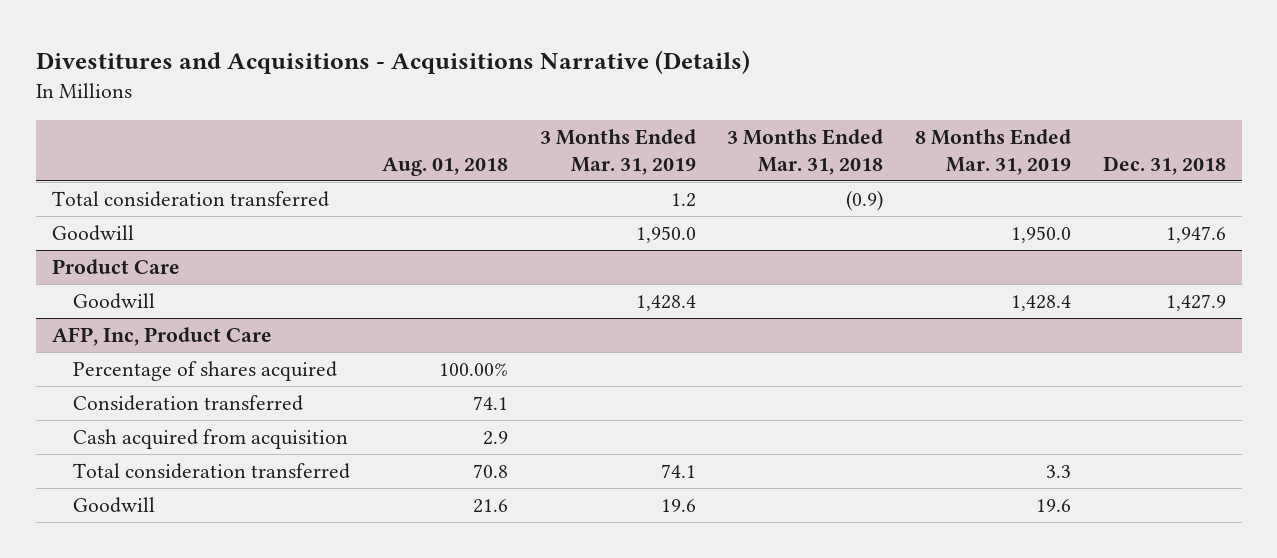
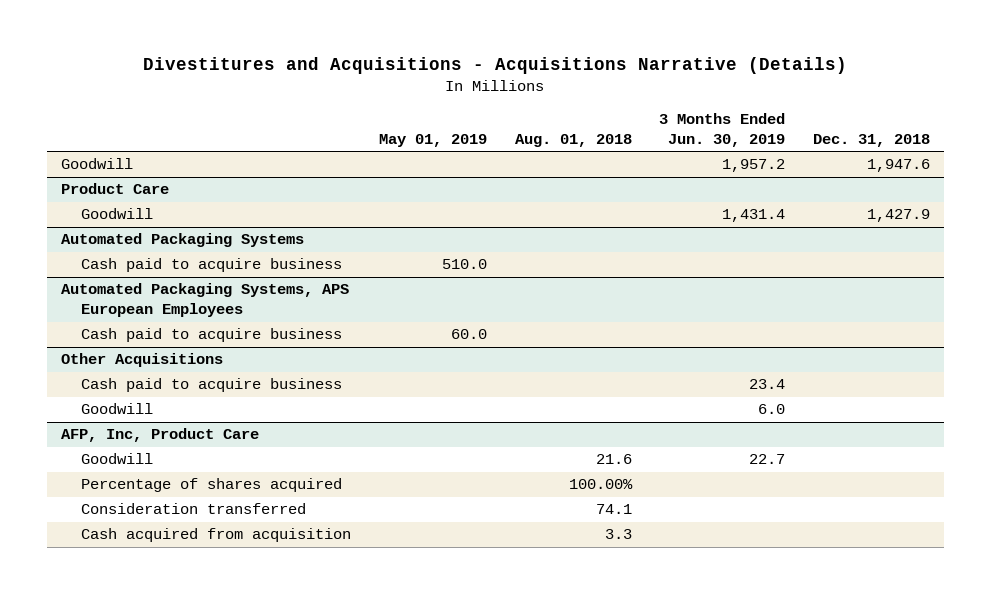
- | Aug. 01, 2018 | 3 Months Ended Mar. 31, 2019 | 3 Months Ended Mar. 31, 2018 | 8 Months Ended Mar. 31, 2019 | Dec. 31, 2018
+ | May 01, 2019 | Aug. 01, 2018 | 3 Months Ended Jun. 30, 2019 | Dec. 31, 2018
- Total consideration transferred | | 1.2 | (0.9) | |
+ Automated Packaging Systems
+ Cash paid to acquire business | 510.0 | | |
+ Automated Packaging Systems, APS European Employees
+ Cash paid to acquire business | 60.0 | | |
+ Other Acquisitions
+ Cash paid to acquire business | | | 23.4 |
+ Goodwill | | | 6.0 |
@ AFP, Inc, Product Care
moved up: Goodwill | | 21.6 | 22.7 |
- Cash acquired from acquisition | 2.9 | | | |
- Total consideration transferred | 70.8 | 74.1 | | 3.3 |
+ Cash acquired from acquisition | | 3.3 | |

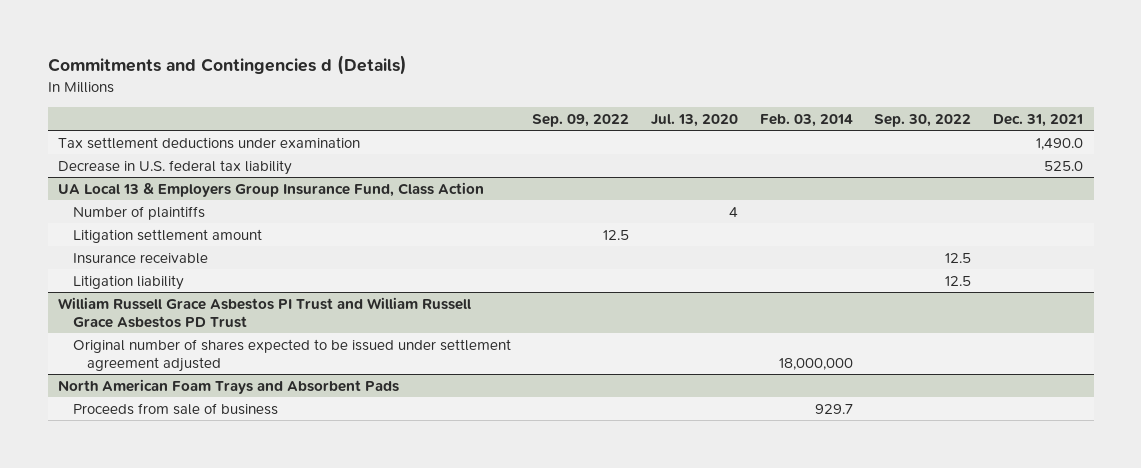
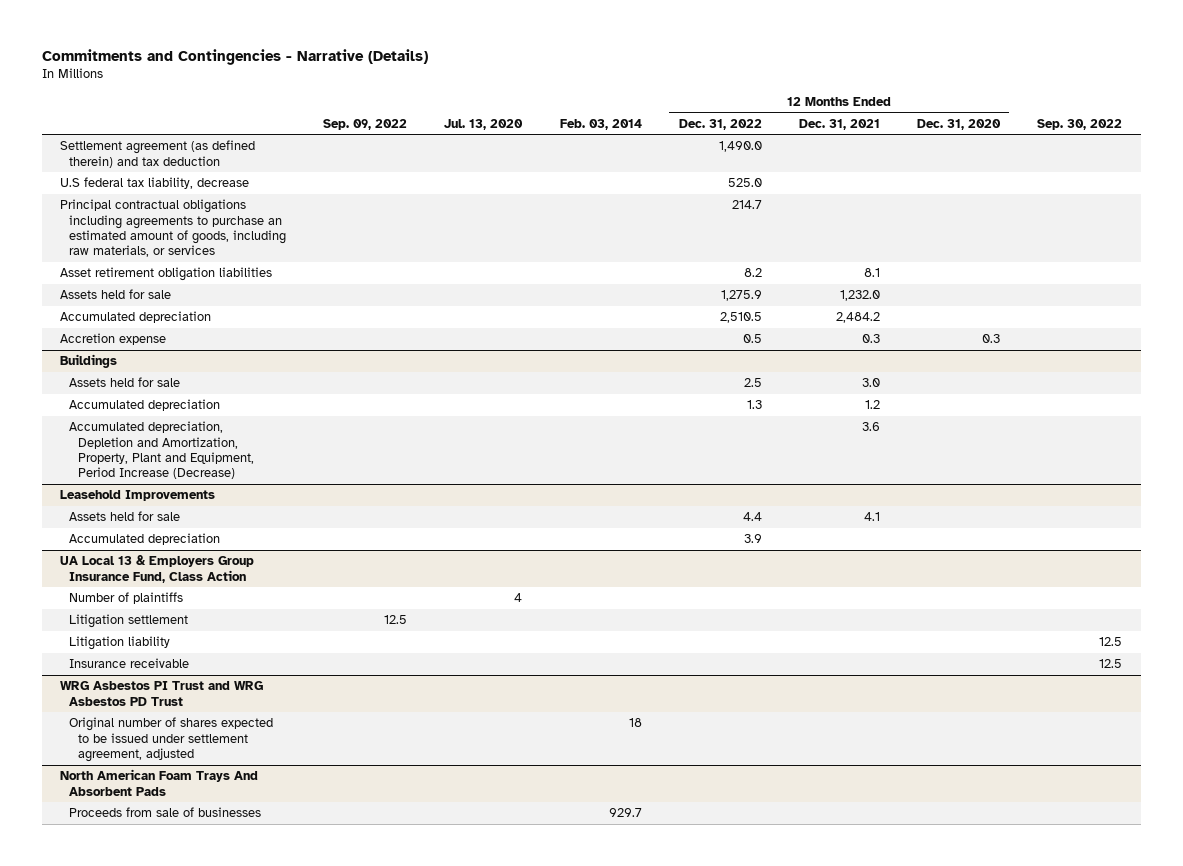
- Commitments and Contingencies d (Details)
+ Commitments and Contingencies - Narrative (Details)
- | Sep. 09, 2022 | Jul. 13, 2020 | Feb. 03, 2014 | Sep. 30, 2022 | Dec. 31, 2021
+ | Sep. 09, 2022 | Jul. 13, 2020 | Feb. 03, 2014 | 12 Months Ended Dec. 31, 2022 | 12 Months Ended Dec. 31, 2021 | 12 Months Ended Dec. 31, 2020 | Sep. 30, 2022
- Tax settlement deductions under examination | | | | | 1,490.0
- Decrease in U.S. federal tax liability | | | | | 525.0
+ Settlement agreement (as defined therein) and tax deduction | | | | 1,490.0 | | |
+ U.S federal tax liability, decrease | | | | 525.0 | | |
+ Principal contractual obligations including agreements to purchase an estimated amount of goods, including raw materials, or services | | | | 214.7 | | |
+ Asset retirement obligation liabilities | | | | 8.2 | 8.1 | |
+ Assets held for sale | | | | 1,275.9 | 1,232.0 | |
+ Accumulated depreciation | | | | 2,510.5 | 2,484.2 | |
+ Accretion expense | | | | 0.5 | 0.3 | 0.3 |
+ Buildings
+ Assets held for sale | | | | 2.5 | 3.0 | |
+ Accumulated depreciation | | | | 1.3 | 1.2 | |
+ Accumulated depreciation, Depletion and Amortization, Property, Plant and Equipment, Period Increase (Decrease) | | | | | 3.6 | |
+ Leasehold Improvements
+ Assets held for sale | | | | 4.4 | 4.1 | |
+ Accumulated depreciation | | | | 3.9 | | |
@ UA Local 13 & Employers Group Insurance Fund, Class Action
- Litigation settlement amount | 12.5 | | | |
+ Litigation settlement | 12.5 | | | | | |
- William Russell Grace Asbestos PI Trust and William Russell Grace Asbestos PD Trust
- Original number of shares expected to be issued under settlement agreement adjusted | | | 18,000,000 | |
- North American Foam Trays and Absorbent Pads
- Proceeds from sale of business | | | 929.7 | |
@ UA Local 13 & Employers Group Insurance Fund, Class Action
moved down: Insurance receivable | | | | | | | 12.5
+ WRG Asbestos PI Trust and WRG Asbestos PD Trust
+ Original number of shares expected to be issued under settlement agreement, adjusted | | | 18 | | | |
+ North American Foam Trays And Absorbent Pads
+ Proceeds from sale of businesses | | | 929.7 | | | |

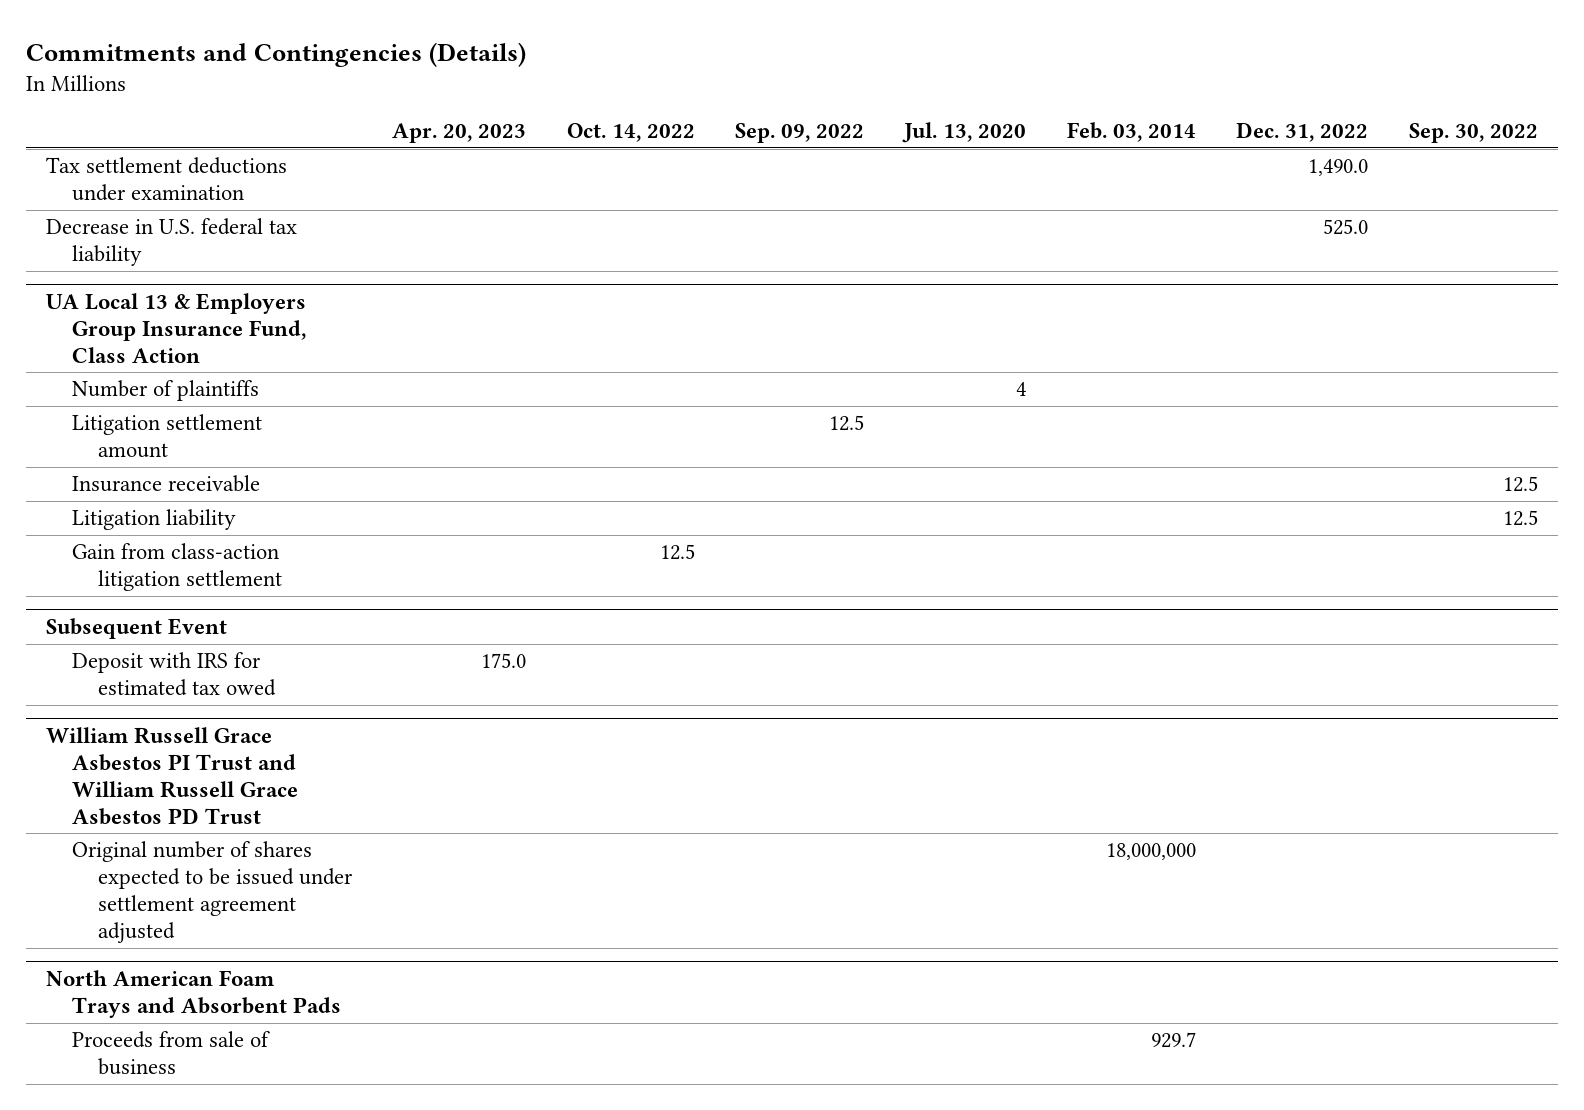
- Commitments and Contingencies - Narrative (Details)
+ Commitments and Contingencies (Details)
- | Sep. 09, 2022 | Jul. 13, 2020 | Feb. 03, 2014 | 12 Months Ended Dec. 31, 2022 | 12 Months Ended Dec. 31, 2021 | 12 Months Ended Dec. 31, 2020 | Sep. 30, 2022
+ | Apr. 20, 2023 | Oct. 14, 2022 | Sep. 09, 2022 | Jul. 13, 2020 | Feb. 03, 2014 | Dec. 31, 2022 | Sep. 30, 2022
- Settlement agreement (as defined therein) and tax deduction | | | | 1,490.0 | | |
- U.S federal tax liability, decrease | | | | 525.0 | | |
- Principal contractual obligations including agreements to purchase an estimated amount of goods, including raw materials, or services | | | | 214.7 | | |
- Asset retirement obligation liabilities | | | | 8.2 | 8.1 | |
- Assets held for sale | | | | 1,275.9 | 1,232.0 | |
- Accumulated depreciation | | | | 2,510.5 | 2,484.2 | |
- Accretion expense | | | | 0.5 | 0.3 | 0.3 |
- Buildings
- Assets held for sale | | | | 2.5 | 3.0 | |
- Accumulated depreciation | | | | 1.3 | 1.2 | |
- Accumulated depreciation, Depletion and Amortization, Property, Plant and Equipment, Period Increase (Decrease) | | | | | 3.6 | |
- Leasehold Improvements
- Assets held for sale | | | | 4.4 | 4.1 | |
- Accumulated depreciation | | | | 3.9 | | |
+ Tax settlement deductions under examination | | | | | | 1,490.0 |
+ Decrease in U.S. federal tax liability | | | | | | 525.0 |
@ UA Local 13 & Employers Group Insurance Fund, Class Action
- Litigation settlement | 12.5 | | | | | |
+ Litigation settlement amount | | | 12.5 | | | |
- WRG Asbestos PI Trust and WRG Asbestos PD Trust
- Original number of shares expected to be issued under settlement agreement, adjusted | | | 18 | | | |
- North American Foam Trays And Absorbent Pads
- Proceeds from sale of businesses | | | 929.7 | | | |
@ UA Local 13 & Employers Group Insurance Fund, Class Action
moved down: Litigation liability | | | | | | | 12.5
+ Gain from class-action litigation settlement | | 12.5 | | | | |
+ Subsequent Event
+ Deposit with IRS for estimated tax owed | 175.0 | | | | | |
+ William Russell Grace Asbestos PI Trust and William Russell Grace Asbestos PD Trust
+ Original number of shares expected to be issued under settlement agreement adjusted | | | | | 18,000,000 | |
+ North American Foam Trays and Absorbent Pads
+ Proceeds from sale of business | | | | | 929.7 | |

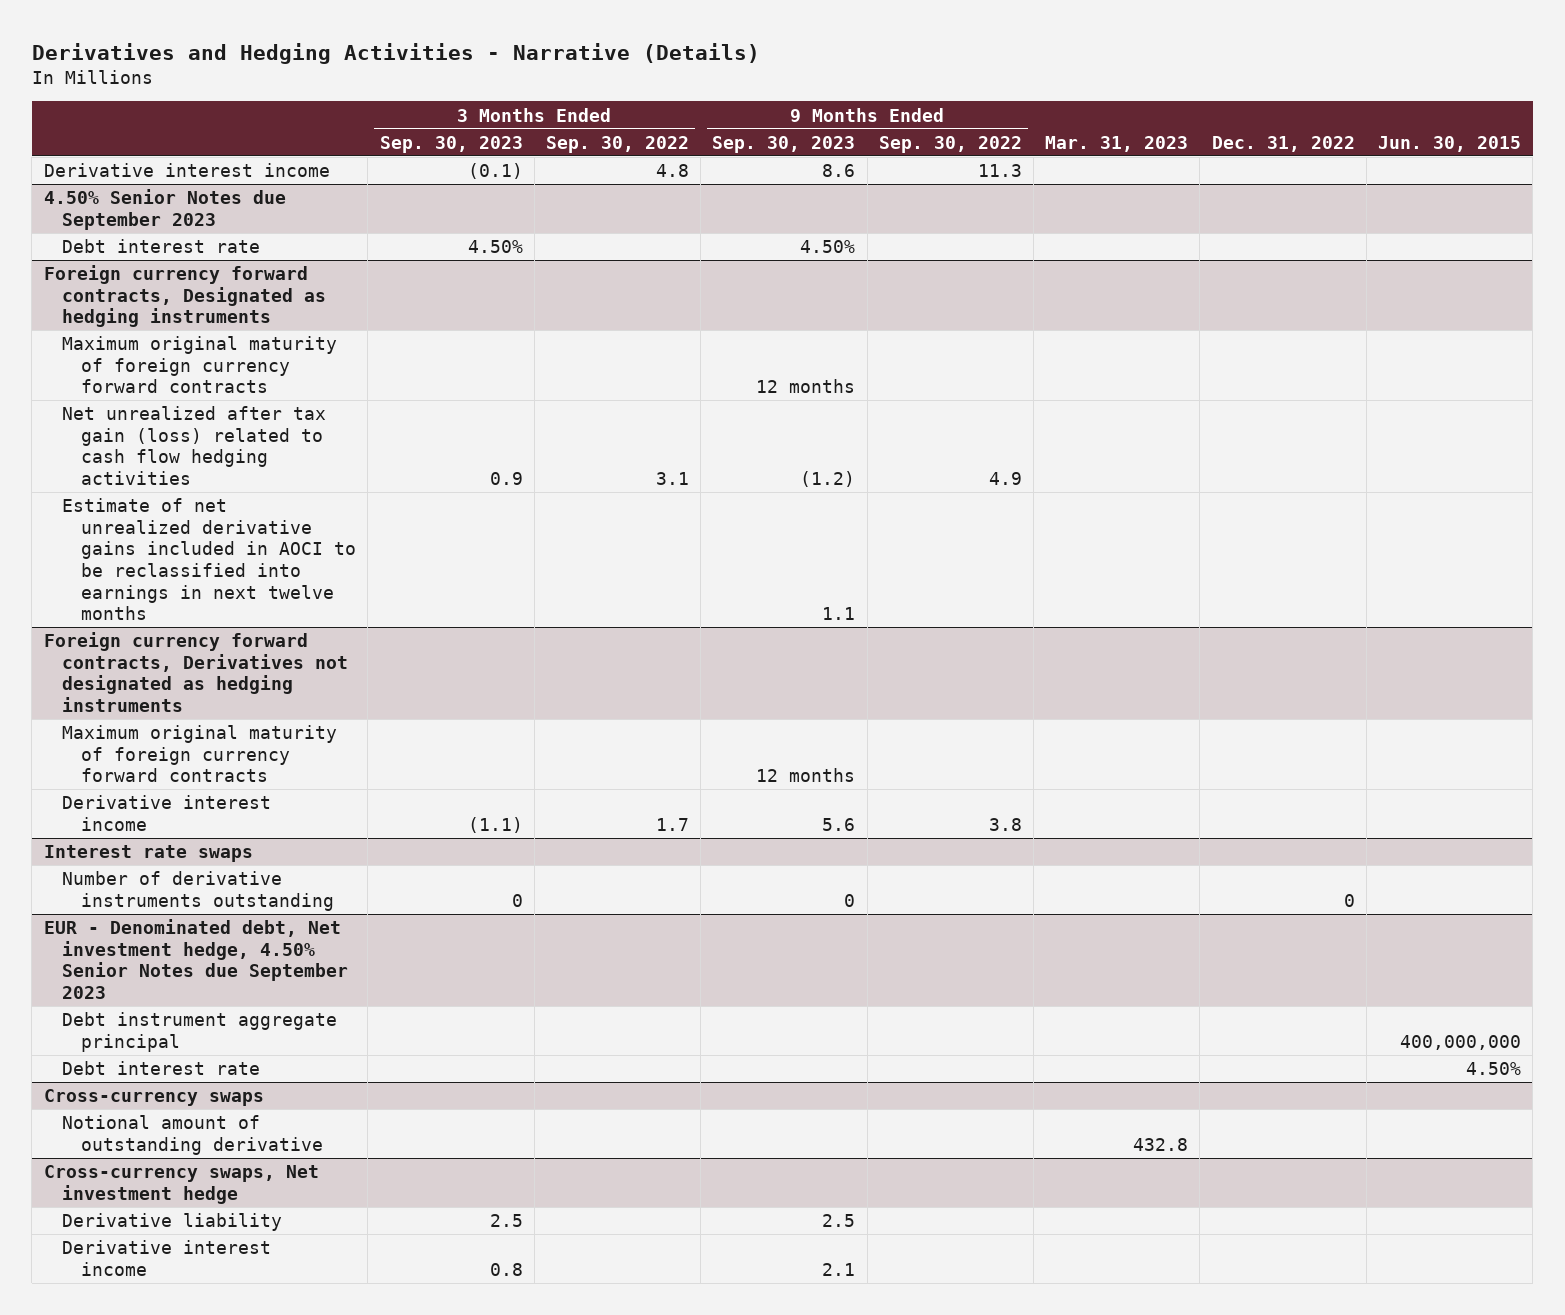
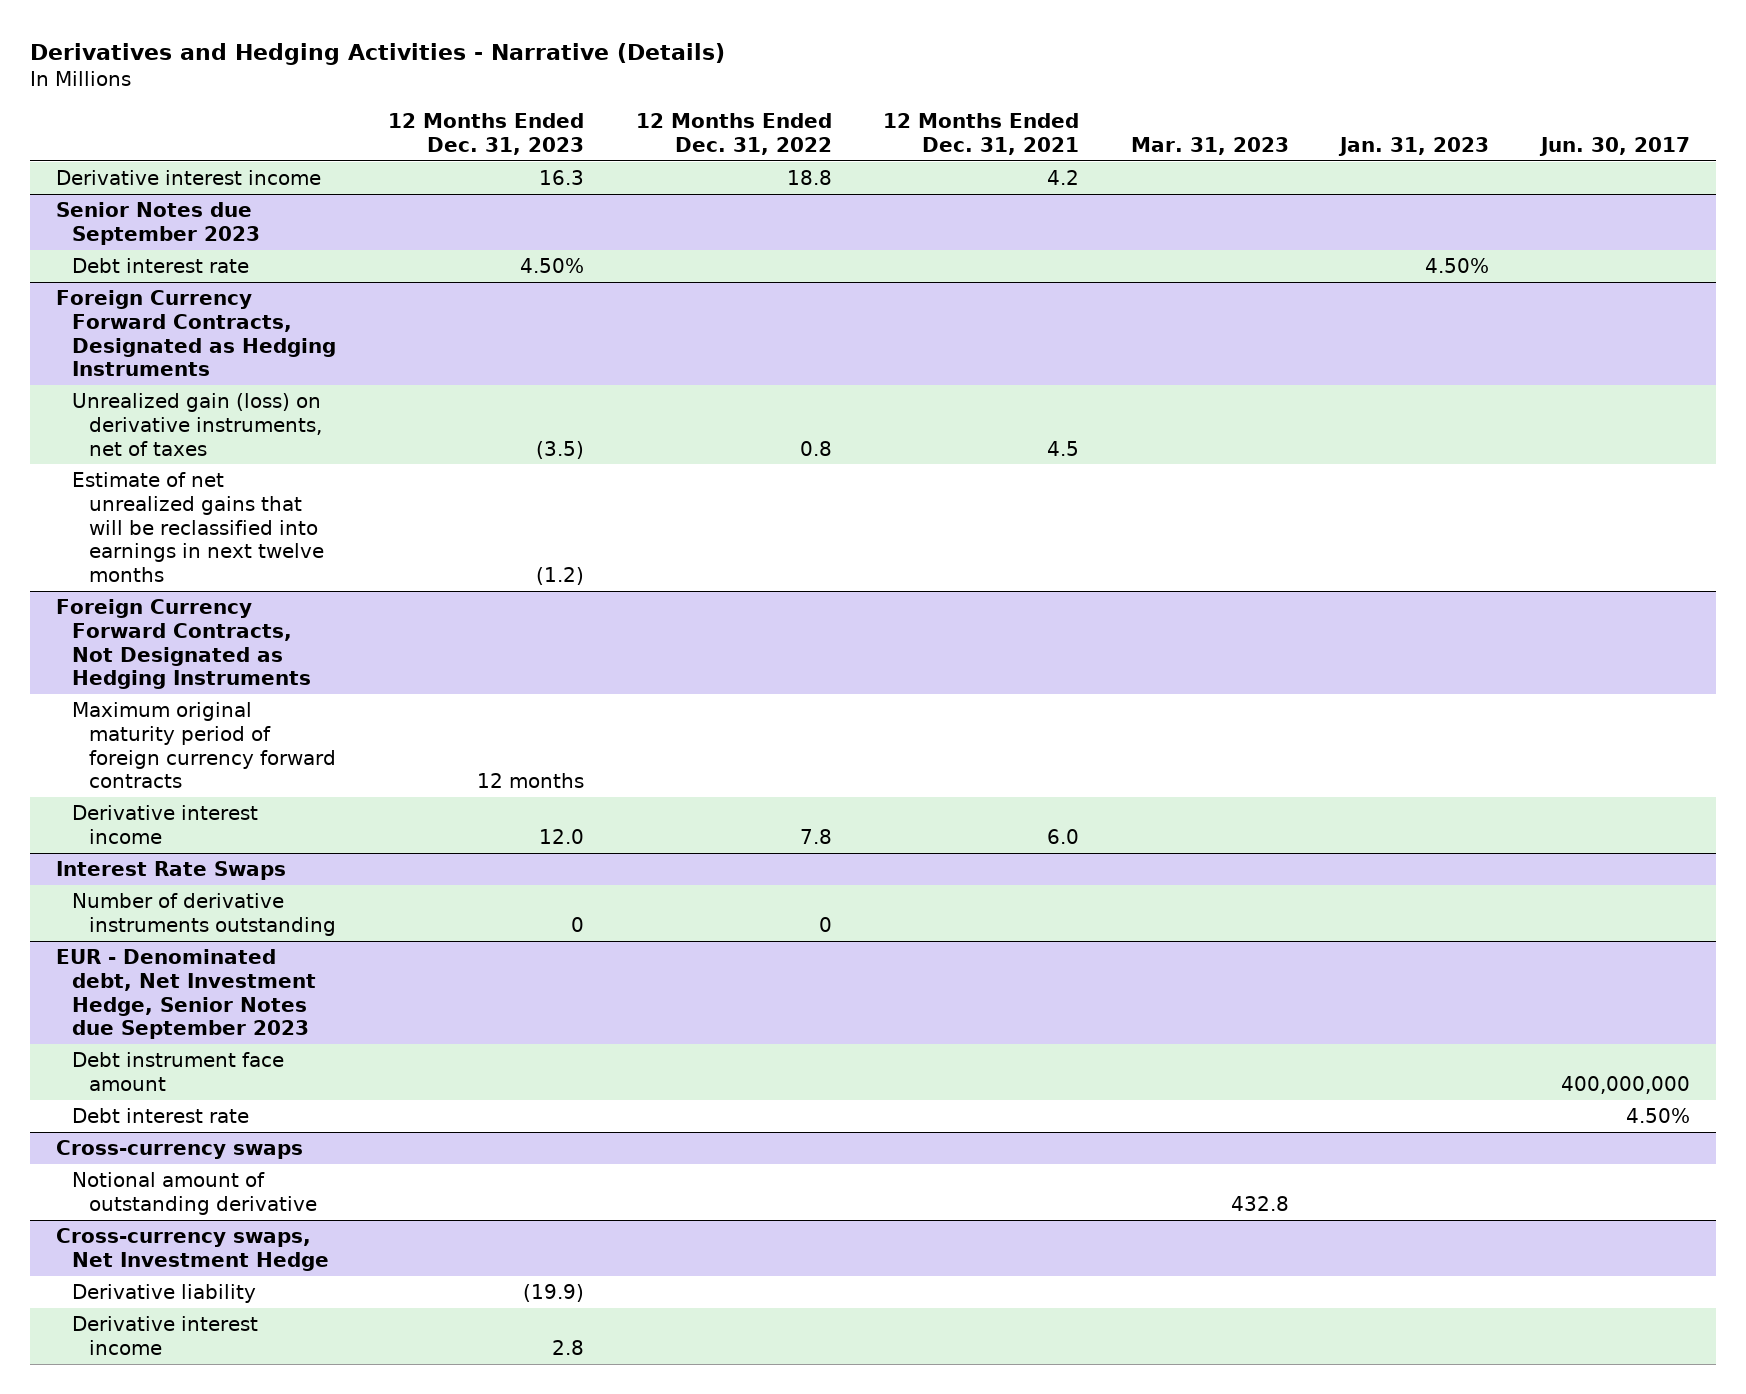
- | 3 Months Ended Sep. 30, 2023 | 3 Months Ended Sep. 30, 2022 | 9 Months Ended Sep. 30, 2023 | 9 Months Ended Sep. 30, 2022 | Mar. 31, 2023 | Dec. 31, 2022 | Jun. 30, 2015
+ | 12 Months Ended Dec. 31, 2023 | 12 Months Ended Dec. 31, 2022 | 12 Months Ended Dec. 31, 2021 | Mar. 31, 2023 | Jan. 31, 2023 | Jun. 30, 2017
- 4.50% Senior Notes due September 2023
+ Senior Notes due September 2023
- Foreign currency forward contracts, Designated as hedging instruments
- Maximum original maturity of foreign currency forward contracts | | | 12 months | | | |
- Net unrealized after tax gain (loss) related to cash flow hedging activities | 0.9 | 3.1 | (1.2) | 4.9 | | |
- Estimate of net unrealized derivative gains included in AOCI to be reclassified into earnings in next twelve months | | | 1.1 | | | |
- Foreign currency forward contracts, Derivatives not designated as hedging instruments
- Maximum original maturity of foreign currency forward contracts | | | 12 months | | | |
+ Foreign Currency Forward Contracts, Designated as Hedging Instruments
+ Unrealized gain (loss) on derivative instruments, net of taxes | (3.5) | 0.8 | 4.5 | | |
+ Estimate of net unrealized gains that will be reclassified into earnings in next twelve months | (1.2) | | | | |
+ Foreign Currency Forward Contracts, Not Designated as Hedging Instruments
+ Maximum original maturity period of foreign currency forward contracts | 12 months | | | | |
- Interest rate swaps
+ Interest Rate Swaps
- EUR - Denominated debt, Net investment hedge, 4.50% Senior Notes due September 2023
- Debt instrument aggregate principal | | | | | | | 400,000,000
+ EUR - Denominated debt, Net Investment Hedge, Senior Notes due September 2023
+ Debt instrument face amount | | | | | | 400,000,000
- Cross-currency swaps, Net investment hedge
+ Cross-currency swaps, Net Investment Hedge

